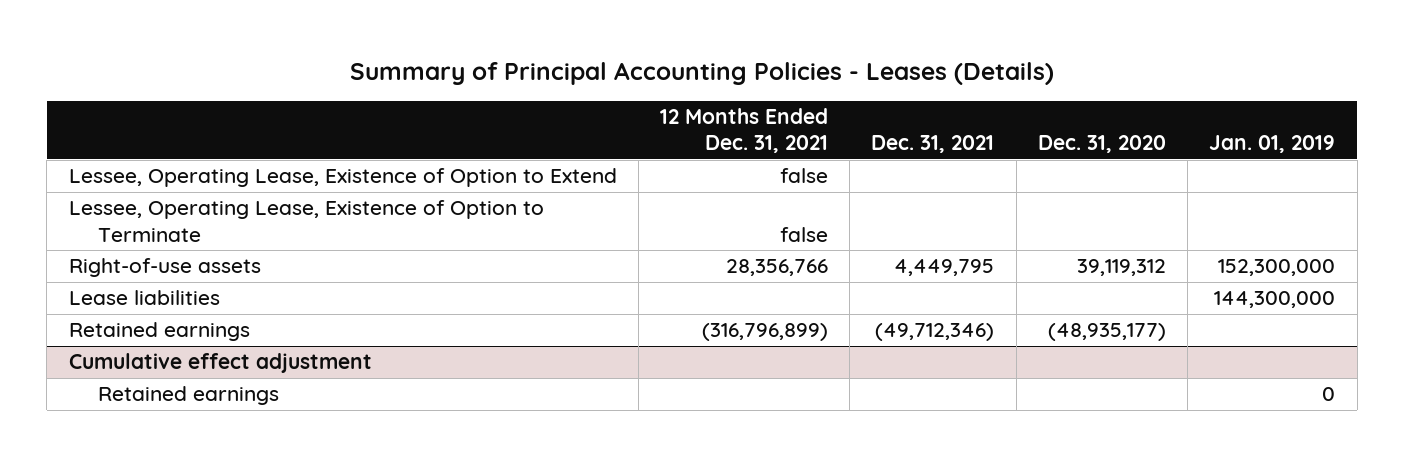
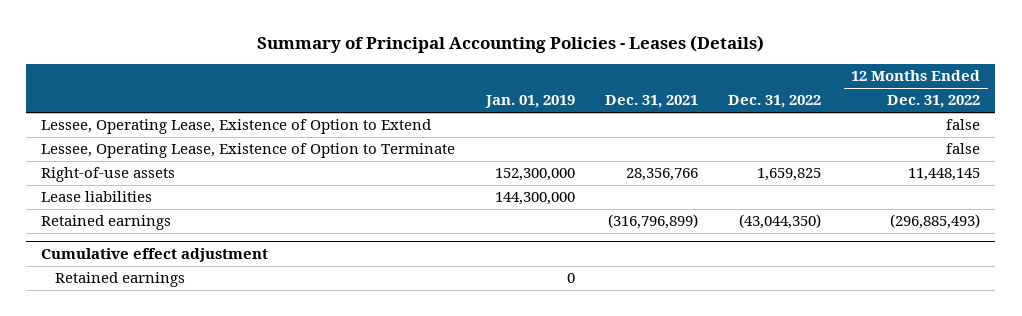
- | 12 Months Ended Dec. 31, 2021 | Dec. 31, 2021 | Dec. 31, 2020 | Jan. 01, 2019
+ | Jan. 01, 2019 | Dec. 31, 2021 | Dec. 31, 2022 | 12 Months Ended Dec. 31, 2022
- Right-of-use assets | 28,356,766 | 4,449,795 | 39,119,312 | 152,300,000
+ Right-of-use assets | 152,300,000 | 28,356,766 | 1,659,825 | 11,448,145
- Retained earnings | (316,796,899) | (49,712,346) | (48,935,177) |
+ Retained earnings | | (316,796,899) | (43,044,350) | (296,885,493)

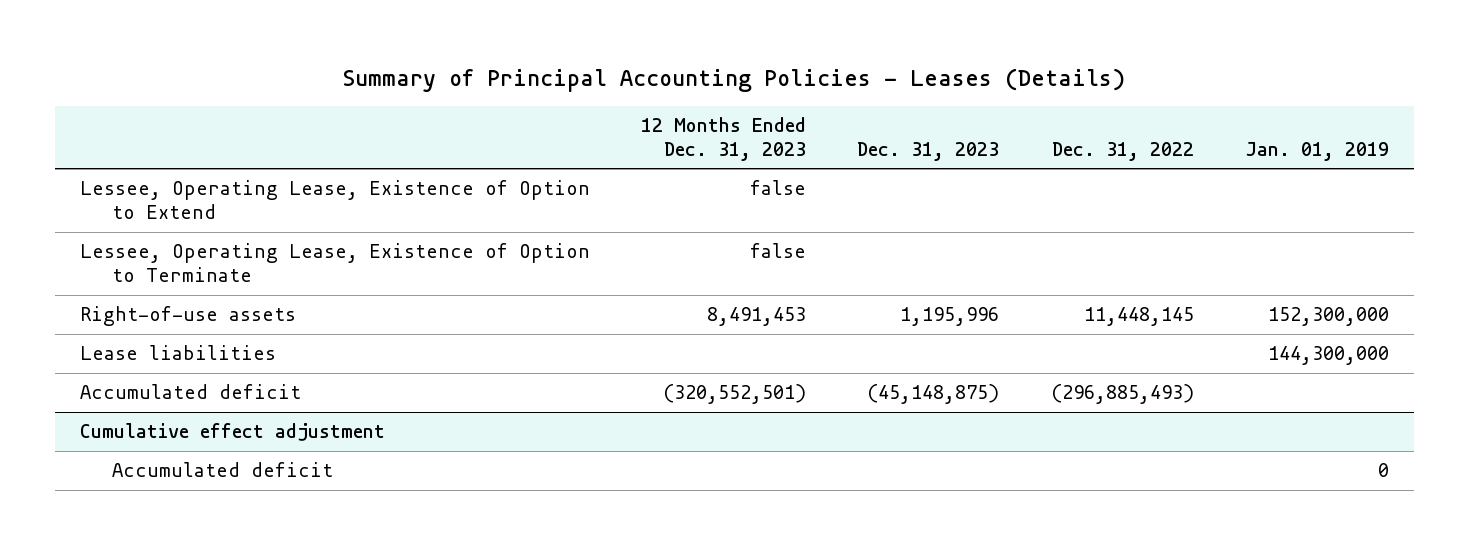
- | Jan. 01, 2019 | Dec. 31, 2021 | Dec. 31, 2022 | 12 Months Ended Dec. 31, 2022
+ | 12 Months Ended Dec. 31, 2023 | Dec. 31, 2023 | Dec. 31, 2022 | Jan. 01, 2019
- Right-of-use assets | 152,300,000 | 28,356,766 | 1,659,825 | 11,448,145
+ Right-of-use assets | 8,491,453 | 1,195,996 | 11,448,145 | 152,300,000
- Retained earnings | | (316,796,899) | (43,044,350) | (296,885,493)
+ Accumulated deficit | (320,552,501) | (45,148,875) | (296,885,493) |
@ Cumulative effect adjustment
- Retained earnings | 0 | | |
+ Accumulated deficit | | | | 0

